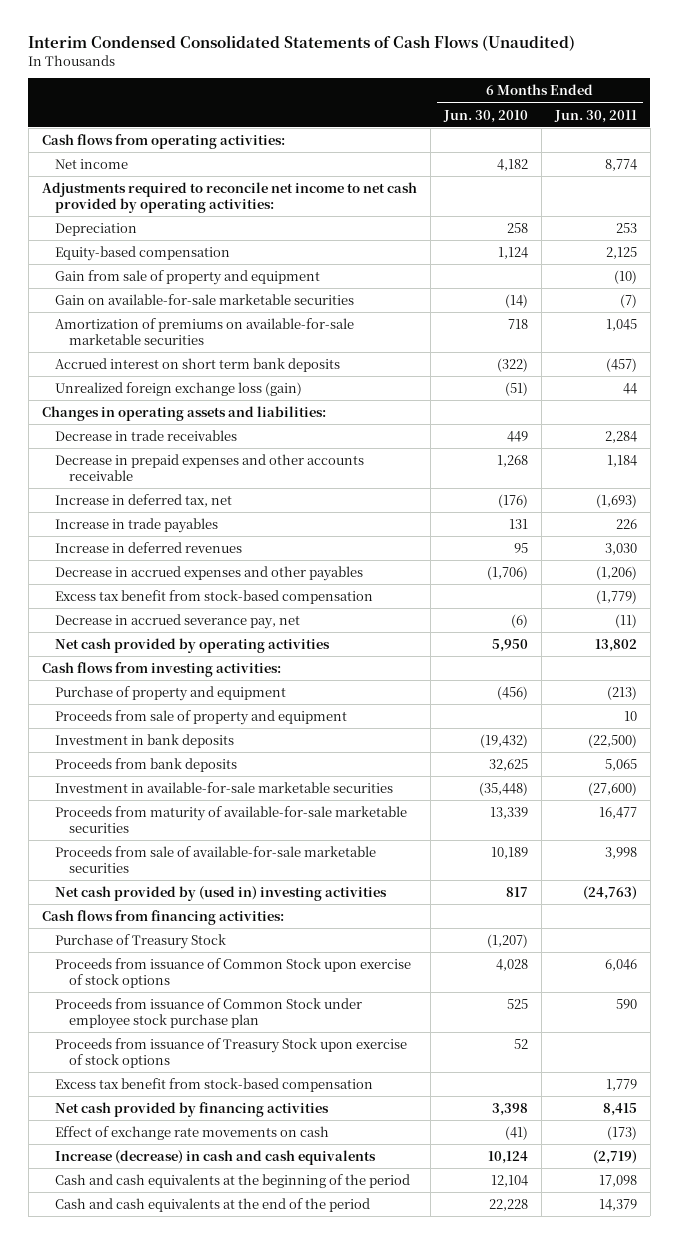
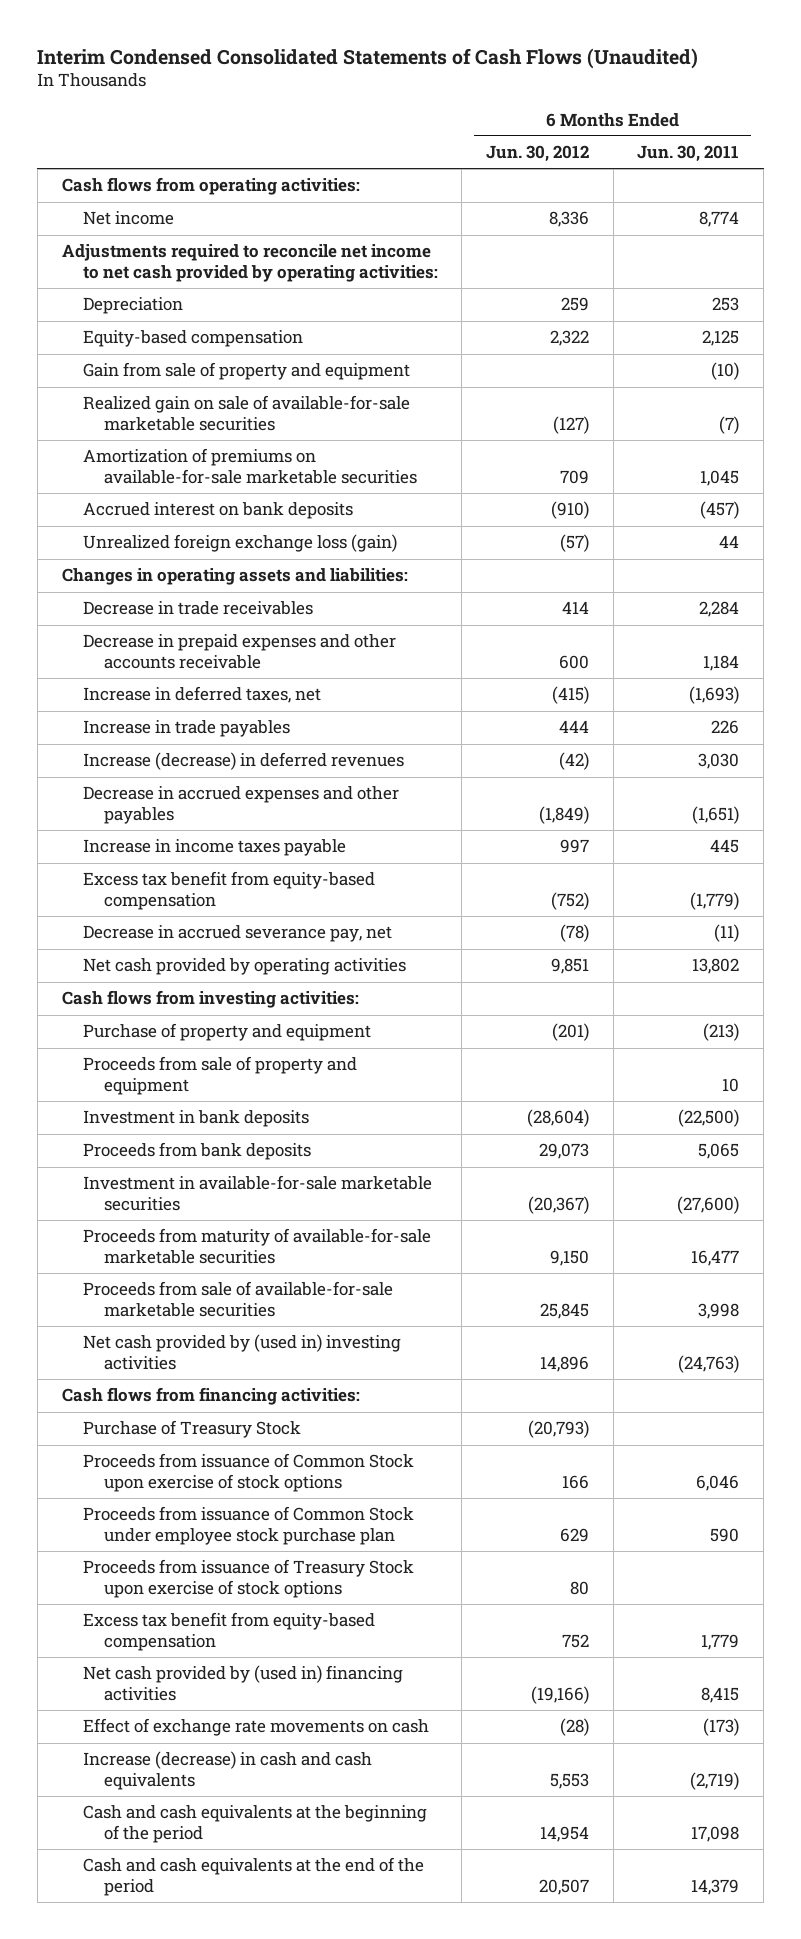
- | 6 Months Ended Jun. 30, 2010 | 6 Months Ended Jun. 30, 2011
+ | 6 Months Ended Jun. 30, 2012 | 6 Months Ended Jun. 30, 2011
- Gain on available-for-sale marketable securities | (14) | (7)
+ Realized gain on sale of available-for-sale marketable securities | (127) | (7)
- Accrued interest on short term bank deposits | (322) | (457)
+ Accrued interest on bank deposits | (910) | (457)
- Increase in deferred tax, net | (176) | (1,693)
+ Increase in deferred taxes, net | (415) | (1,693)
- Increase in deferred revenues | 95 | 3,030
- Decrease in accrued expenses and other payables | (1,706) | (1,206)
- Excess tax benefit from stock-based compensation | | (1,779)
+ Increase (decrease) in deferred revenues | (42) | 3,030
+ Decrease in accrued expenses and other payables | (1,849) | (1,651)
+ Increase in income taxes payable | 997 | 445
+ Excess tax benefit from equity-based compensation | (752) | (1,779)
- Excess tax benefit from stock-based compensation | | 1,779
- Net cash provided by financing activities | 3,398 | 8,415
+ Excess tax benefit from equity-based compensation | 752 | 1,779
+ Net cash provided by (used in) financing activities | (19,166) | 8,415

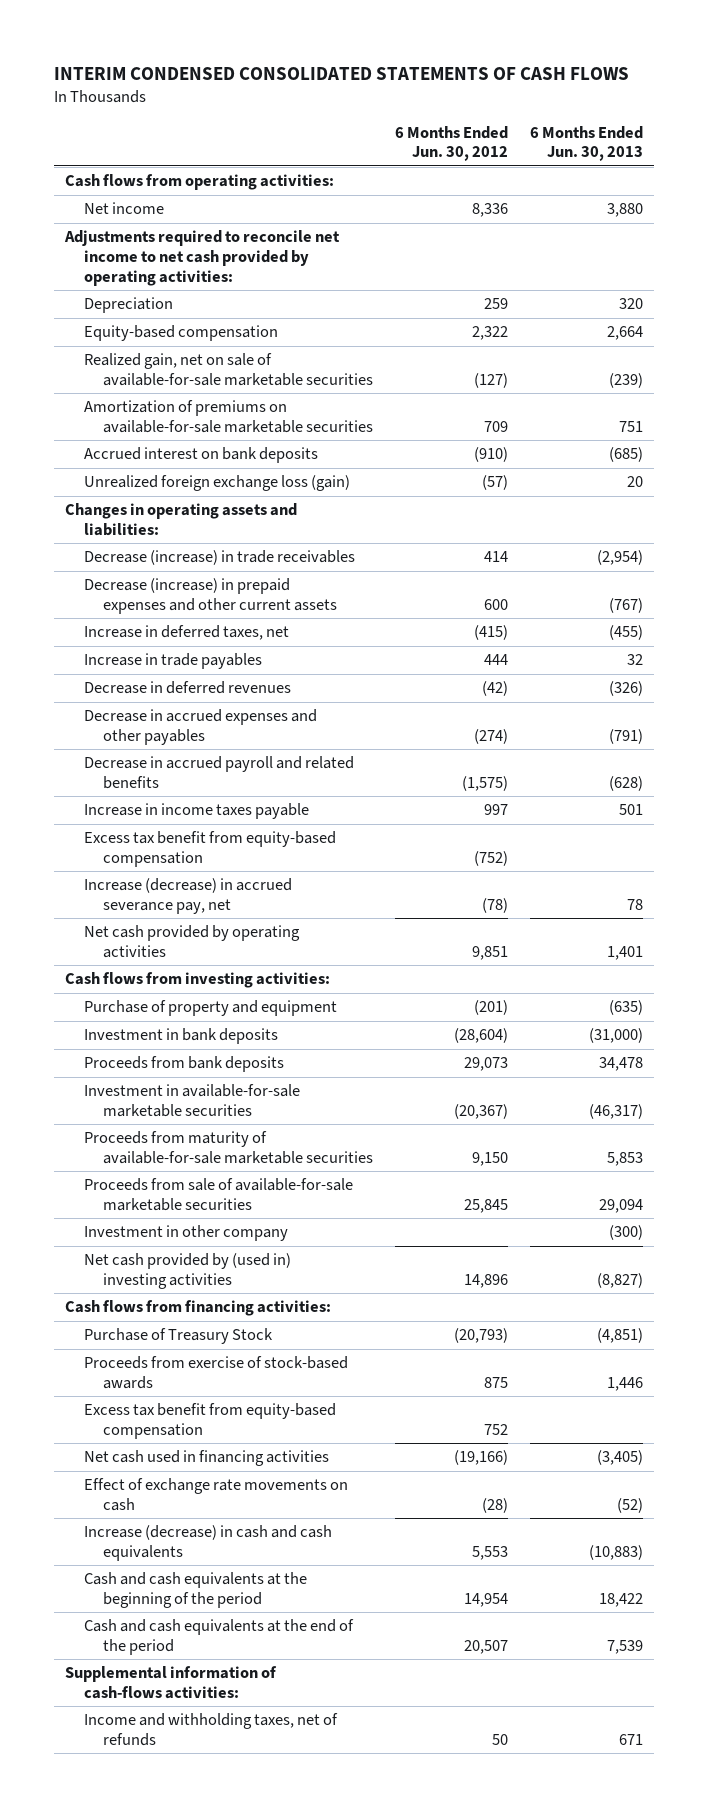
- Interim Condensed Consolidated Statements of Cash Flows (Unaudited)
+ INTERIM CONDENSED CONSOLIDATED STATEMENTS OF CASH FLOWS
- | 6 Months Ended Jun. 30, 2012 | 6 Months Ended Jun. 30, 2011
+ | 6 Months Ended Jun. 30, 2012 | 6 Months Ended Jun. 30, 2013
- Gain from sale of property and equipment | | (10)
- Realized gain on sale of available-for-sale marketable securities | (127) | (7)
+ Realized gain, net on sale of available-for-sale marketable securities | (127) | (239)
- Decrease in trade receivables | 414 | 2,284
- Decrease in prepaid expenses and other accounts receivable | 600 | 1,184
+ Decrease (increase) in trade receivables | 414 | (2,954)
+ Decrease (increase) in prepaid expenses and other current assets | 600 | (767)
- Increase (decrease) in deferred revenues | (42) | 3,030
- Decrease in accrued expenses and other payables | (1,849) | (1,651)
+ Decrease in deferred revenues | (42) | (326)
+ Decrease in accrued expenses and other payables | (274) | (791)
+ Decrease in accrued payroll and related benefits | (1,575) | (628)
- Decrease in accrued severance pay, net | (78) | (11)
+ Increase (decrease) in accrued severance pay, net | (78) | 78
- Proceeds from sale of property and equipment | | 10
+ Investment in other company | | (300)
- Proceeds from issuance of Common Stock upon exercise of stock options | 166 | 6,046
- Proceeds from issuance of Common Stock under employee stock purchase plan | 629 | 590
- Proceeds from issuance of Treasury Stock upon exercise of stock options | 80 |
+ Proceeds from exercise of stock-based awards | 875 | 1,446
- Net cash provided by (used in) financing activities | (19,166) | 8,415
+ Net cash used in financing activities | (19,166) | (3,405)
+ Supplemental information of cash-flows activities:
+ Income and withholding taxes, net of refunds | 50 | 671

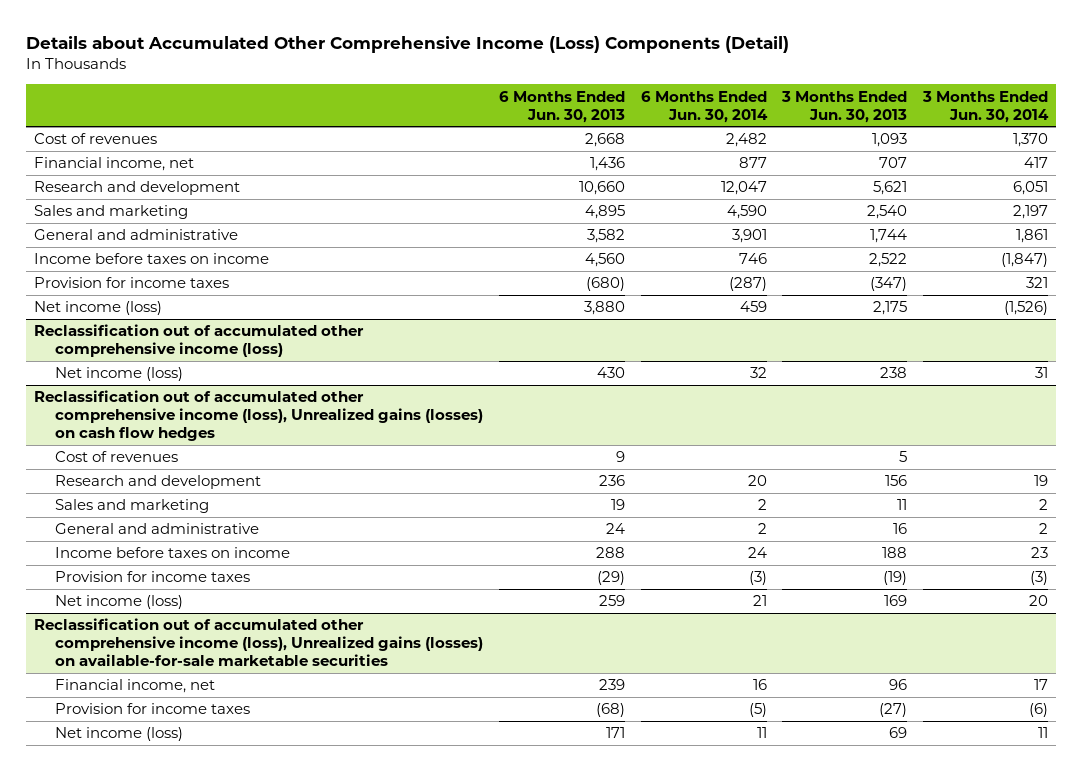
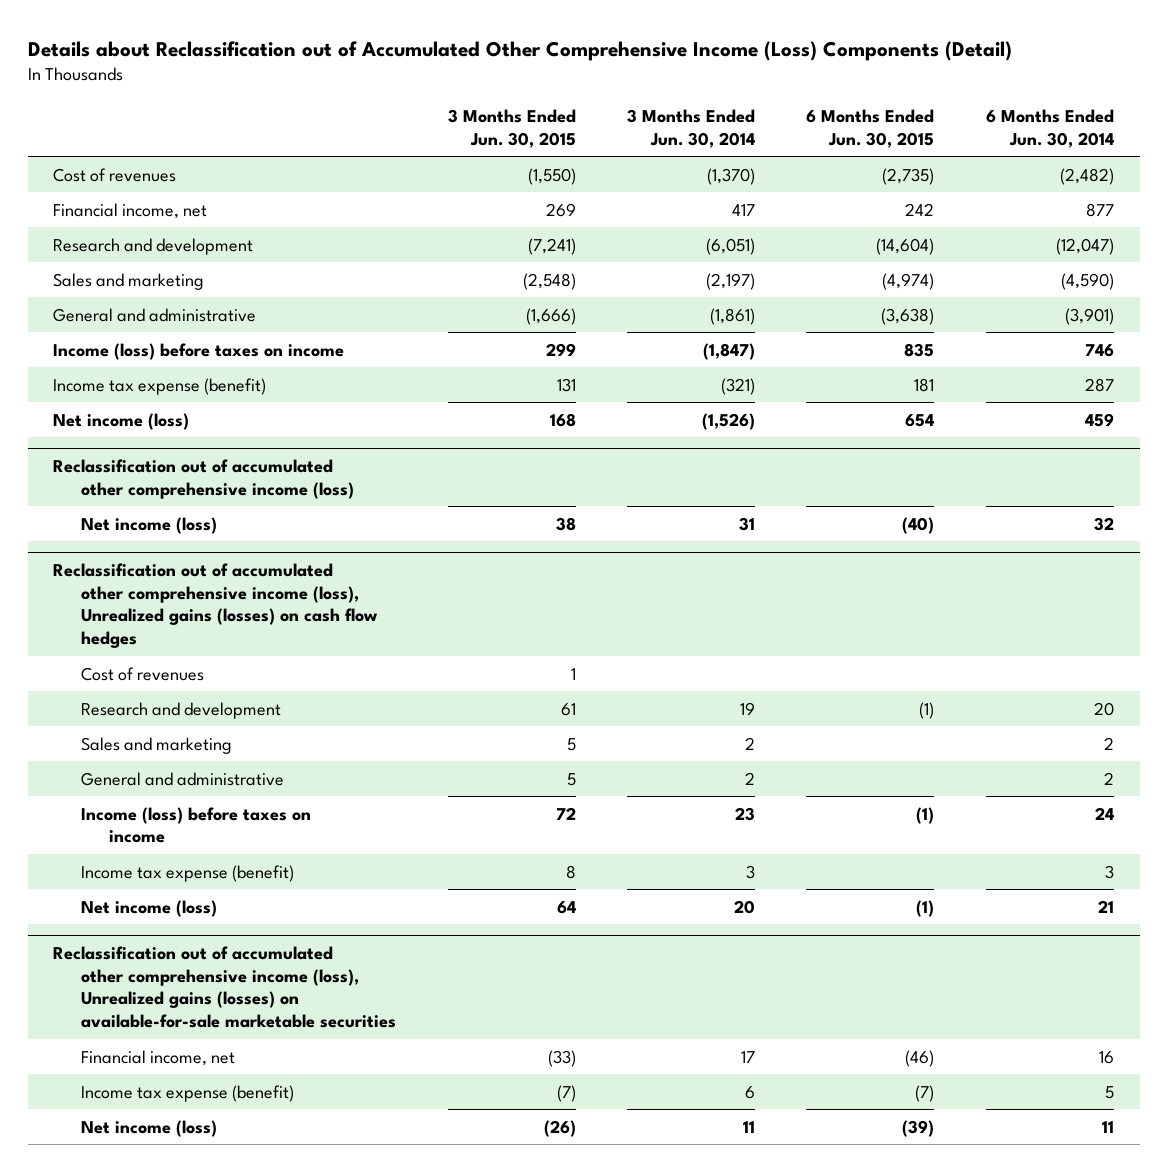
- Details about Accumulated Other Comprehensive Income (Loss) Components (Detail)
+ Details about Reclassification out of Accumulated Other Comprehensive Income (Loss) Components (Detail)
- | 6 Months Ended Jun. 30, 2013 | 6 Months Ended Jun. 30, 2014 | 3 Months Ended Jun. 30, 2013 | 3 Months Ended Jun. 30, 2014
+ | 3 Months Ended Jun. 30, 2015 | 3 Months Ended Jun. 30, 2014 | 6 Months Ended Jun. 30, 2015 | 6 Months Ended Jun. 30, 2014
- Cost of revenues | 2,668 | 2,482 | 1,093 | 1,370
+ Cost of revenues | (1,550) | (1,370) | (2,735) | (2,482)
- Research and development | 10,660 | 12,047 | 5,621 | 6,051
- Sales and marketing | 4,895 | 4,590 | 2,540 | 2,197
- General and administrative | 3,582 | 3,901 | 1,744 | 1,861
- Income before taxes on income | 4,560 | 746 | 2,522 | (1,847)
- Provision for income taxes | (680) | (287) | (347) | 321
+ Research and development | (7,241) | (6,051) | (14,604) | (12,047)
+ Sales and marketing | (2,548) | (2,197) | (4,974) | (4,590)
+ General and administrative | (1,666) | (1,861) | (3,638) | (3,901)
+ Income (loss) before taxes on income | 299 | (1,847) | 835 | 746
+ Income tax expense (benefit) | 131 | (321) | 181 | 287
@ Reclassification out of accumulated other comprehensive income (loss), Unrealized gains (losses) on cash flow hedges
- Income before taxes on income | 288 | 24 | 188 | 23
- Provision for income taxes | (29) | (3) | (19) | (3)
+ Income (loss) before taxes on income | 72 | 23 | (1) | 24
+ Income tax expense (benefit) | 8 | 3 | | 3
@ Reclassification out of accumulated other comprehensive income (loss), Unrealized gains (losses) on available-for-sale marketable securities
- Provision for income taxes | (68) | (5) | (27) | (6)
+ Income tax expense (benefit) | (7) | 6 | (7) | 5

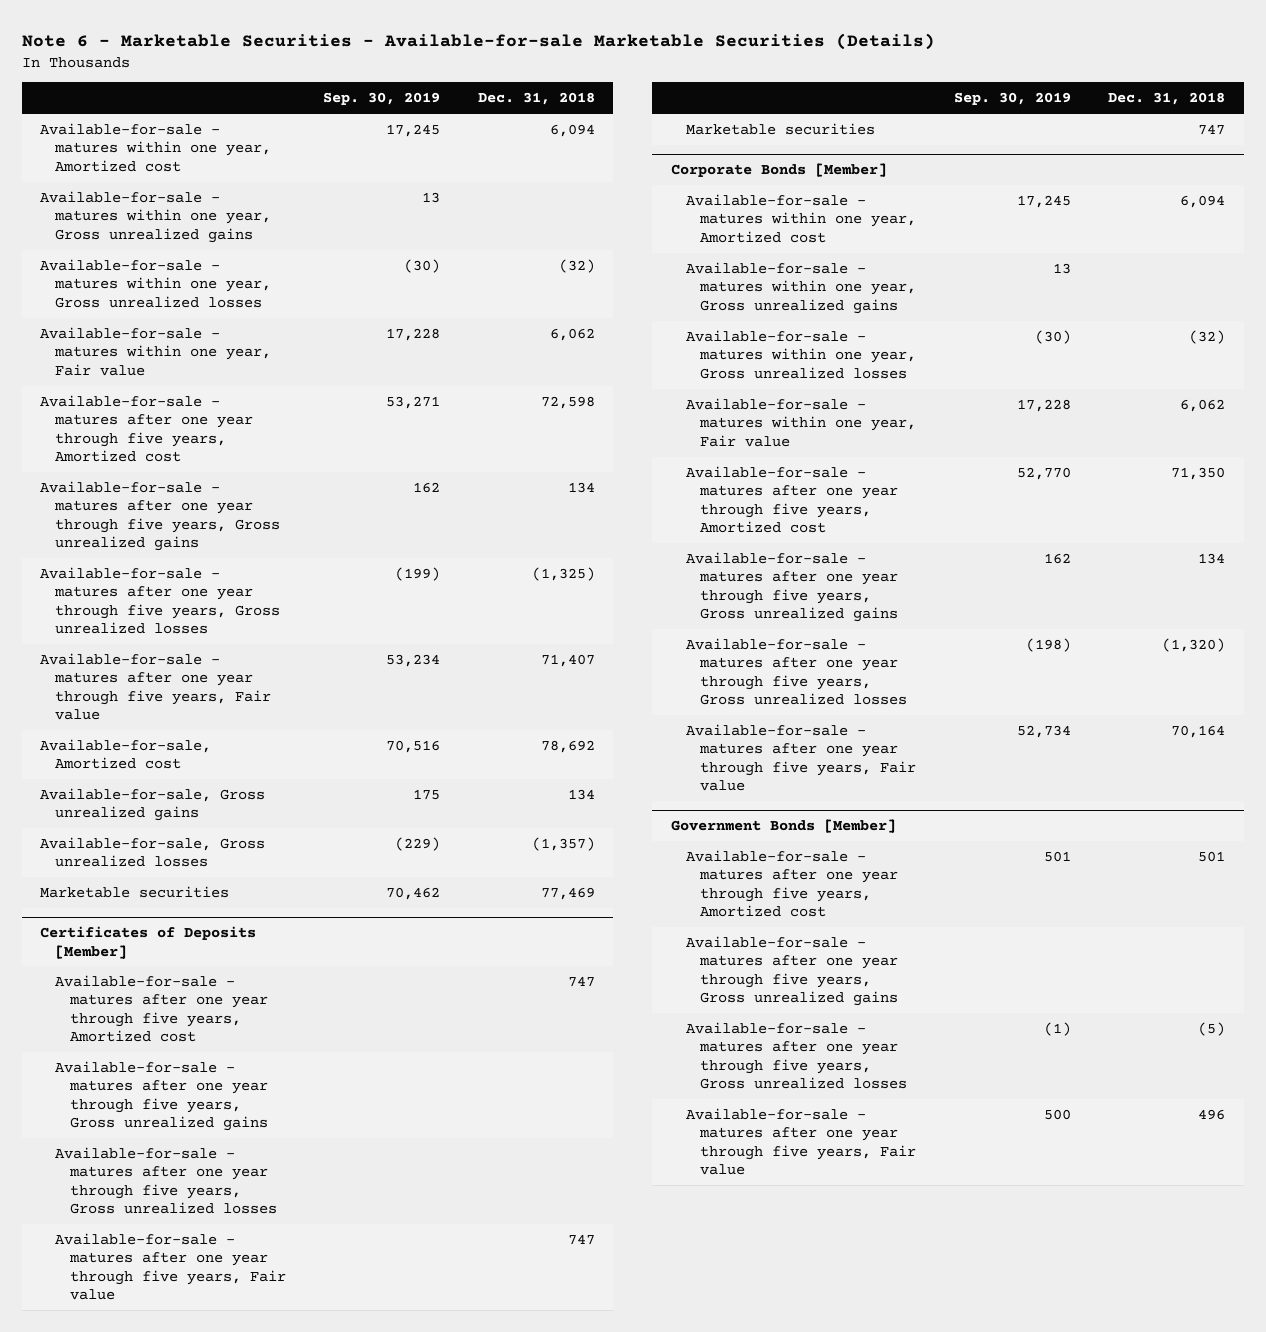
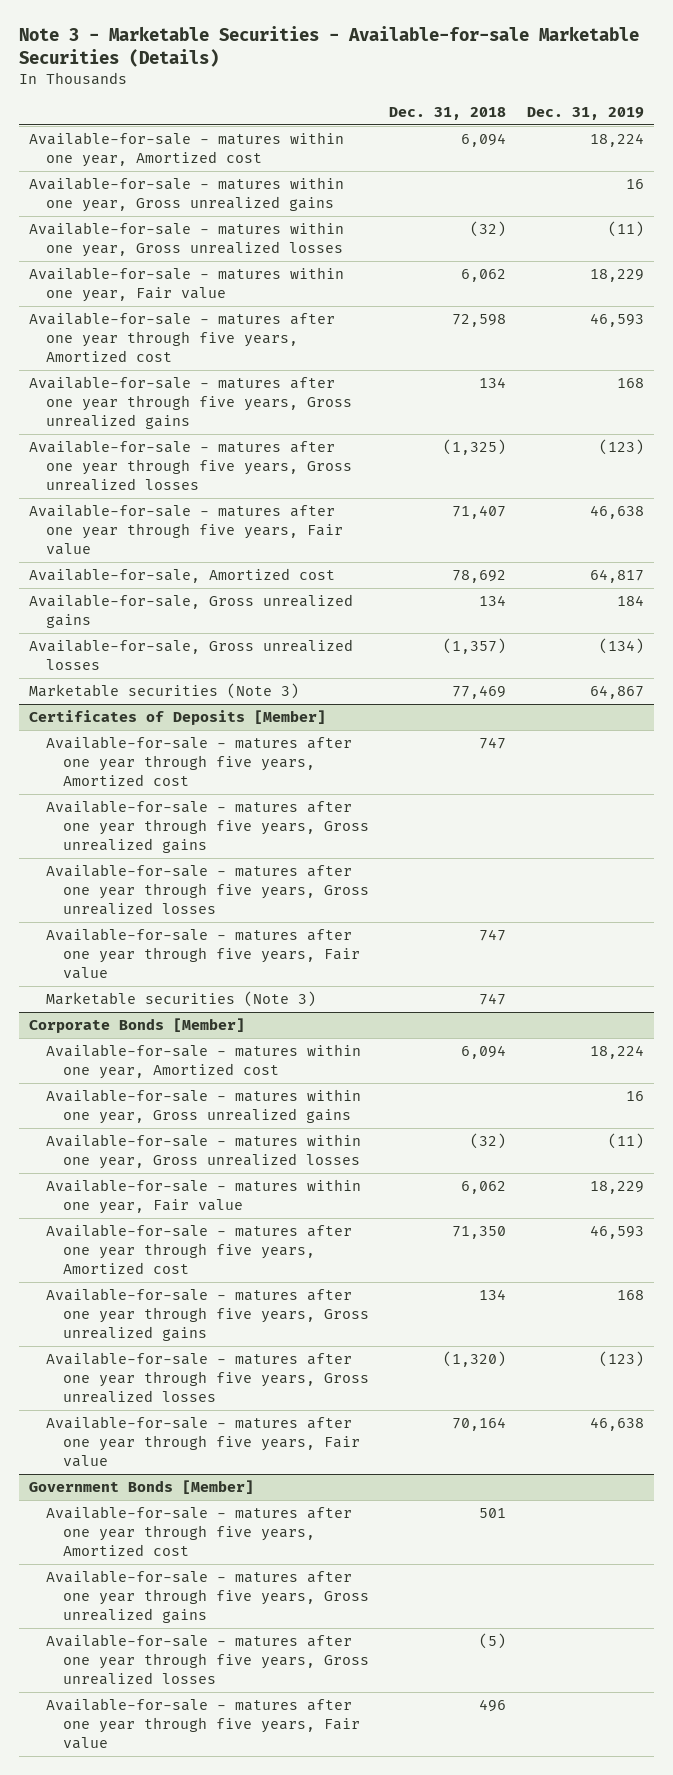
- Note 6 - Marketable Securities - Available-for-sale Marketable Securities (Details)
+ Note 3 - Marketable Securities - Available-for-sale Marketable Securities (Details)
- | Sep. 30, 2019 | Dec. 31, 2018
+ | Dec. 31, 2018 | Dec. 31, 2019
- Marketable securities | 70,462 | 77,469
+ Marketable securities (Note 3) | 77,469 | 64,867
@ Certificates of Deposits [Member]
- Marketable securities | | 747
+ Marketable securities (Note 3) | 747 |

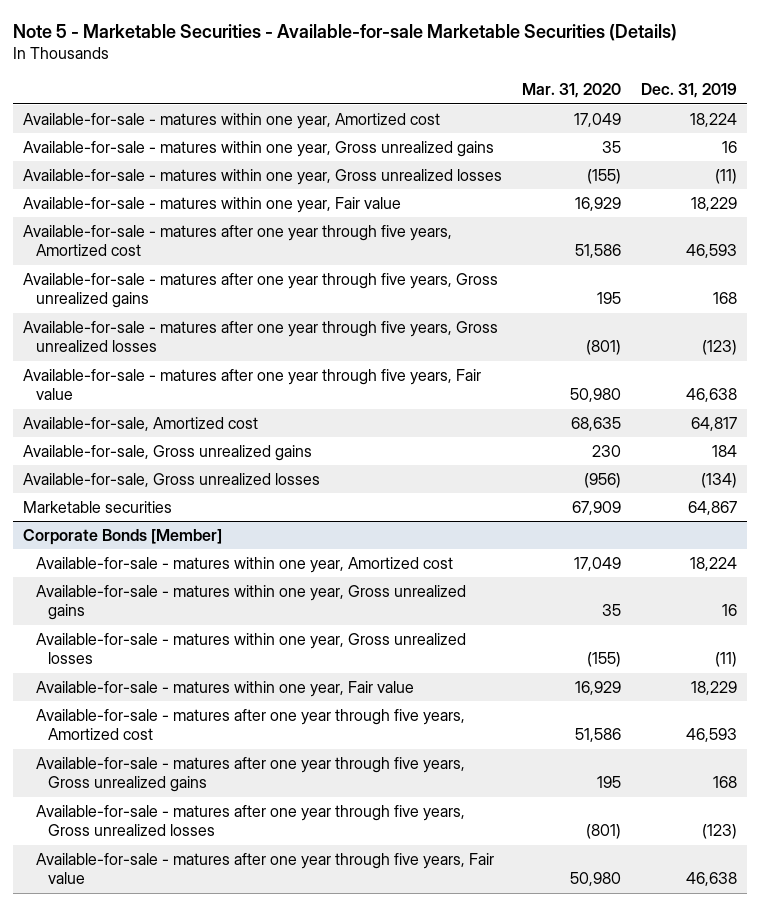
- Note 3 - Marketable Securities - Available-for-sale Marketable Securities (Details)
+ Note 5 - Marketable Securities - Available-for-sale Marketable Securities (Details)
- | Dec. 31, 2018 | Dec. 31, 2019
+ | Mar. 31, 2020 | Dec. 31, 2019
- Marketable securities (Note 3) | 77,469 | 64,867
- Certificates of Deposits [Member]
- Available-for-sale - matures after one year through five years, Amortized cost | 747 |
- Available-for-sale - matures after one year through five years, Gross unrealized gains
- Available-for-sale - matures after one year through five years, Gross unrealized losses
- Available-for-sale - matures after one year through five years, Fair value | 747 |
- Marketable securities (Note 3) | 747 |
+ Marketable securities | 67,909 | 64,867
- Government Bonds [Member]
- Available-for-sale - matures after one year through five years, Amortized cost | 501 |
- Available-for-sale - matures after one year through five years, Gross unrealized gains
- Available-for-sale - matures after one year through five years, Gross unrealized losses | (5) |
- Available-for-sale - matures after one year through five years, Fair value | 496 |

